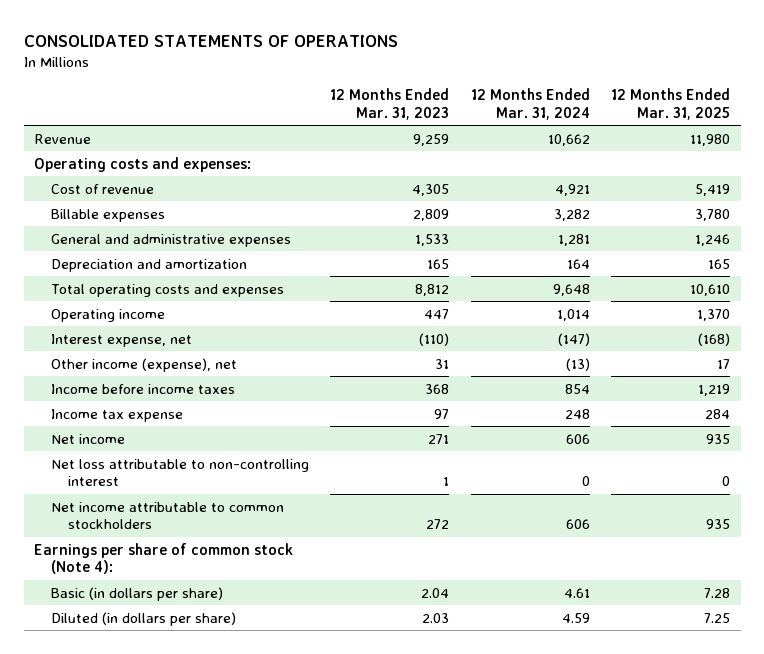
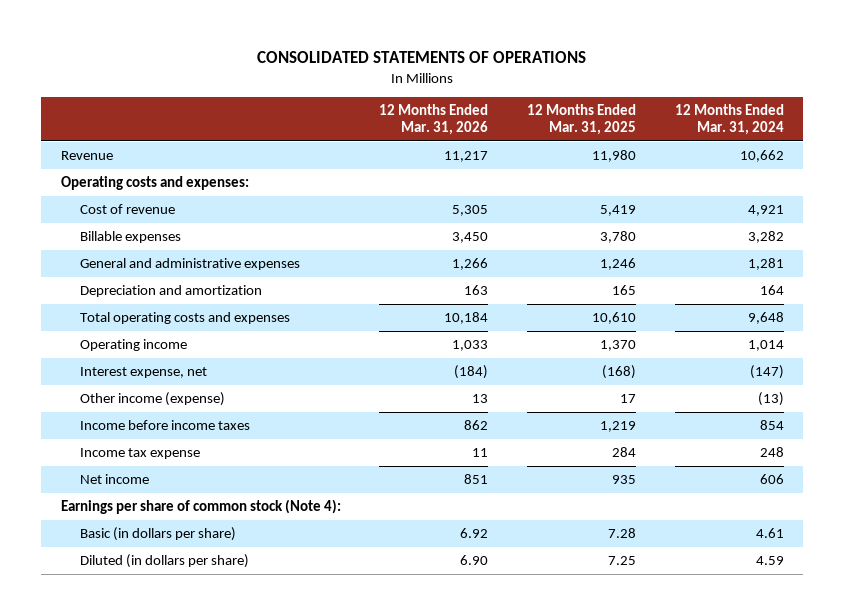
- | 12 Months Ended Mar. 31, 2023 | 12 Months Ended Mar. 31, 2024 | 12 Months Ended Mar. 31, 2025
+ | 12 Months Ended Mar. 31, 2026 | 12 Months Ended Mar. 31, 2025 | 12 Months Ended Mar. 31, 2024
- Other income (expense), net | 31 | (13) | 17
+ Other income (expense) | 13 | 17 | (13)
- Net loss attributable to non-controlling interest | 1 | 0 | 0
- Net income attributable to common stockholders | 272 | 606 | 935

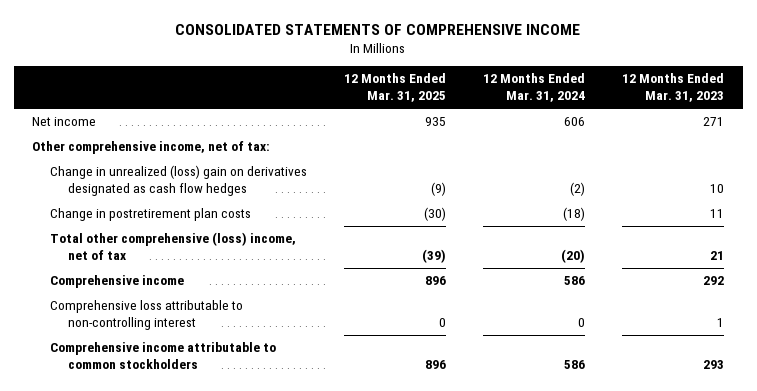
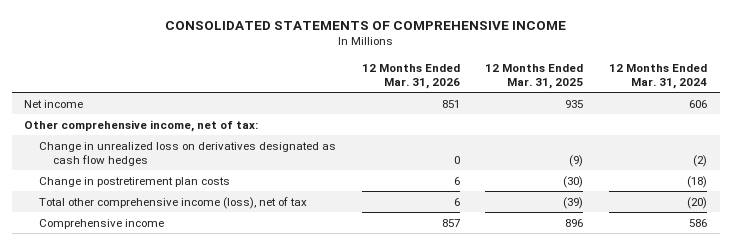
- | 12 Months Ended Mar. 31, 2025 | 12 Months Ended Mar. 31, 2024 | 12 Months Ended Mar. 31, 2023
+ | 12 Months Ended Mar. 31, 2026 | 12 Months Ended Mar. 31, 2025 | 12 Months Ended Mar. 31, 2024
- Change in unrealized (loss) gain on derivatives designated as cash flow hedges | (9) | (2) | 10
+ Change in unrealized loss on derivatives designated as cash flow hedges | 0 | (9) | (2)
- Total other comprehensive (loss) income, net of tax | (39) | (20) | 21
+ Total other comprehensive income (loss), net of tax | 6 | (39) | (20)
- Comprehensive loss attributable to non-controlling interest | 0 | 0 | 1
- Comprehensive income attributable to common stockholders | 896 | 586 | 293

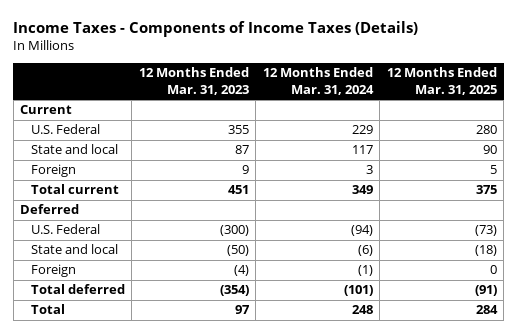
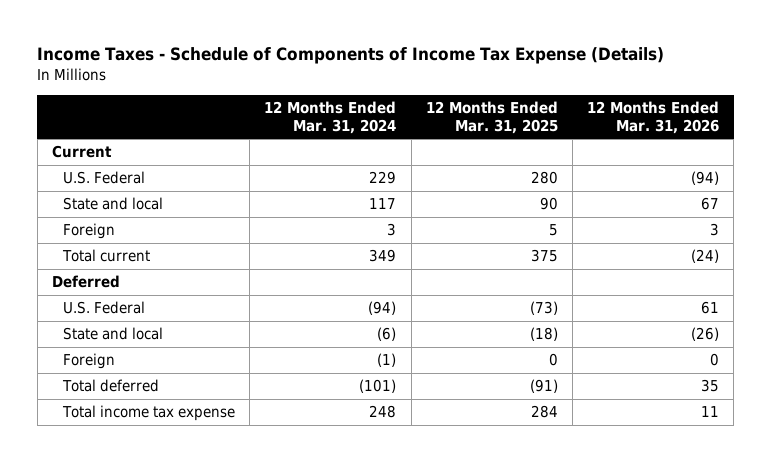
- Income Taxes - Components of Income Taxes (Details)
+ Income Taxes - Schedule of Components of Income Tax Expense (Details)
- | 12 Months Ended Mar. 31, 2023 | 12 Months Ended Mar. 31, 2024 | 12 Months Ended Mar. 31, 2025
+ | 12 Months Ended Mar. 31, 2024 | 12 Months Ended Mar. 31, 2025 | 12 Months Ended Mar. 31, 2026
- Total | 97 | 248 | 284
+ Total income tax expense | 248 | 284 | 11

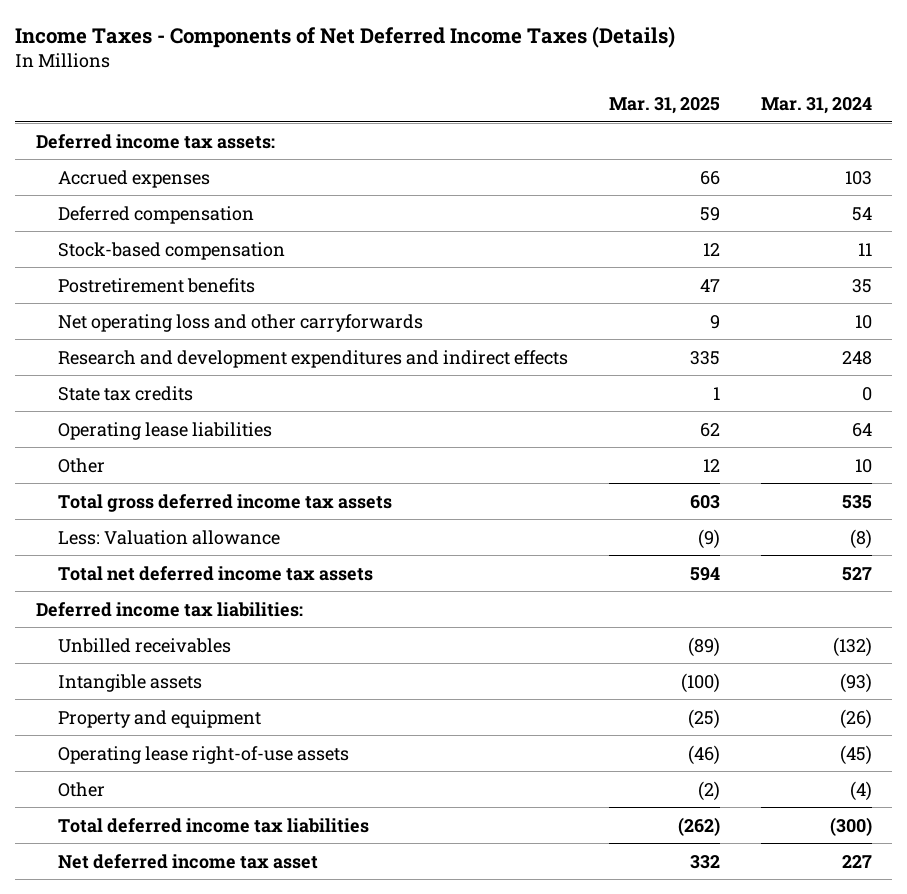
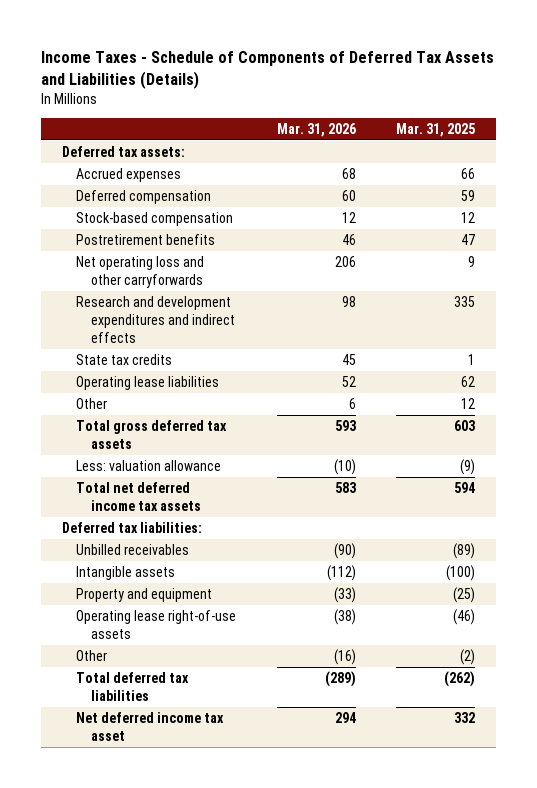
- Income Taxes - Components of Net Deferred Income Taxes (Details)
+ Income Taxes - Schedule of Components of Deferred Tax Assets and Liabilities (Details)
- | Mar. 31, 2025 | Mar. 31, 2024
+ | Mar. 31, 2026 | Mar. 31, 2025
- Deferred income tax assets:
+ Deferred tax assets:
- Total gross deferred income tax assets | 603 | 535
- Less: Valuation allowance | (9) | (8)
+ Total gross deferred tax assets | 593 | 603
+ Less: valuation allowance | (10) | (9)
- Deferred income tax liabilities:
+ Deferred tax liabilities:
- Total deferred income tax liabilities | (262) | (300)
+ Total deferred tax liabilities | (289) | (262)

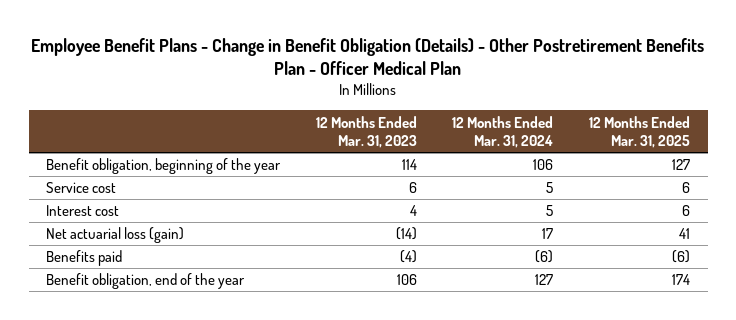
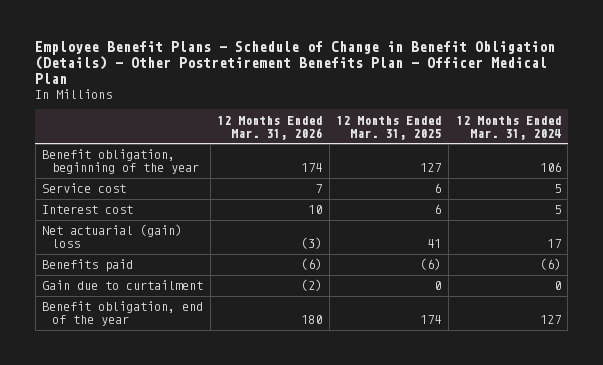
- Employee Benefit Plans - Change in Benefit Obligation (Details) - Other Postretirement Benefits Plan - Officer Medical Plan
+ Employee Benefit Plans - Schedule of Change in Benefit Obligation (Details) - Other Postretirement Benefits Plan - Officer Medical Plan
- | 12 Months Ended Mar. 31, 2023 | 12 Months Ended Mar. 31, 2024 | 12 Months Ended Mar. 31, 2025
+ | 12 Months Ended Mar. 31, 2026 | 12 Months Ended Mar. 31, 2025 | 12 Months Ended Mar. 31, 2024
- Net actuarial loss (gain) | (14) | 17 | 41
+ Net actuarial (gain) loss | (3) | 41 | 17
+ Gain due to curtailment | (2) | 0 | 0

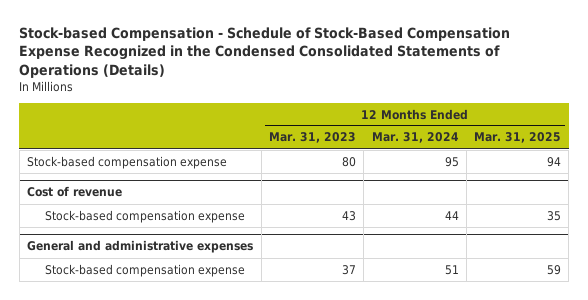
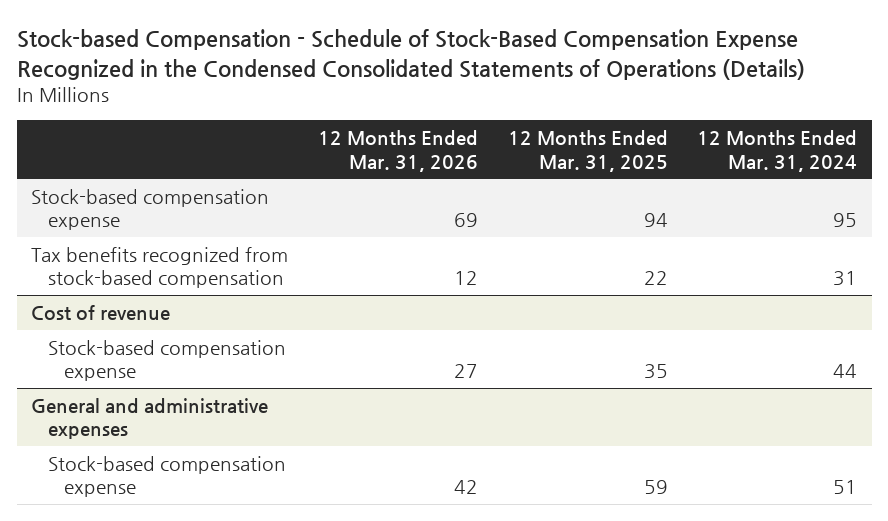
- | 12 Months Ended Mar. 31, 2023 | 12 Months Ended Mar. 31, 2024 | 12 Months Ended Mar. 31, 2025
+ | 12 Months Ended Mar. 31, 2026 | 12 Months Ended Mar. 31, 2025 | 12 Months Ended Mar. 31, 2024
+ Tax benefits recognized from stock-based compensation | 12 | 22 | 31

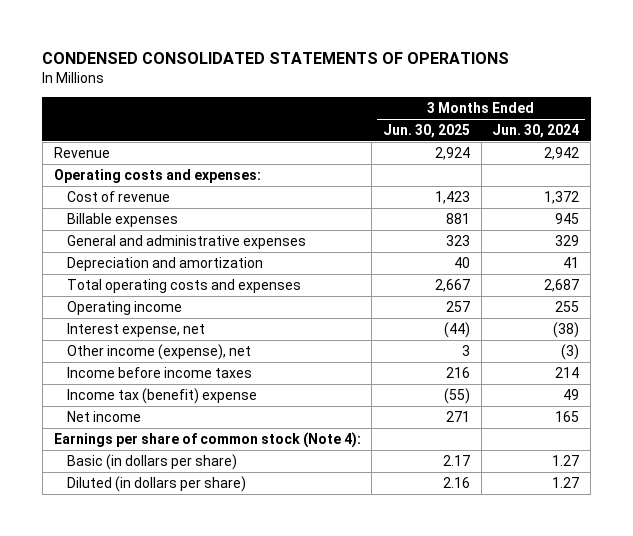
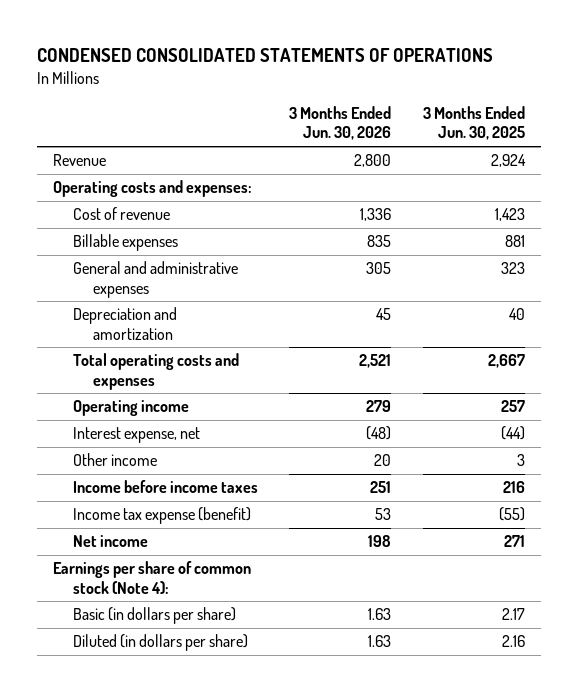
- | 3 Months Ended Jun. 30, 2025 | 3 Months Ended Jun. 30, 2024
+ | 3 Months Ended Jun. 30, 2026 | 3 Months Ended Jun. 30, 2025
- Other income (expense), net | 3 | (3)
+ Other income | 20 | 3
- Income tax (benefit) expense | (55) | 49
+ Income tax expense (benefit) | 53 | (55)

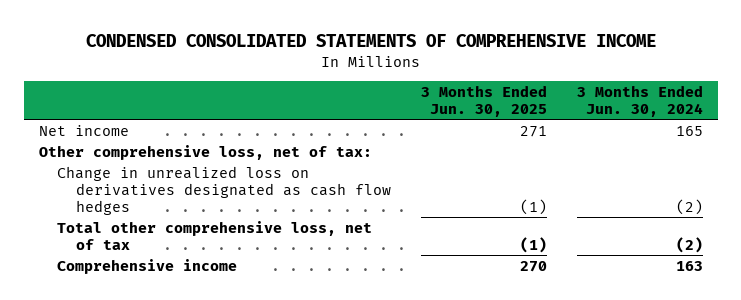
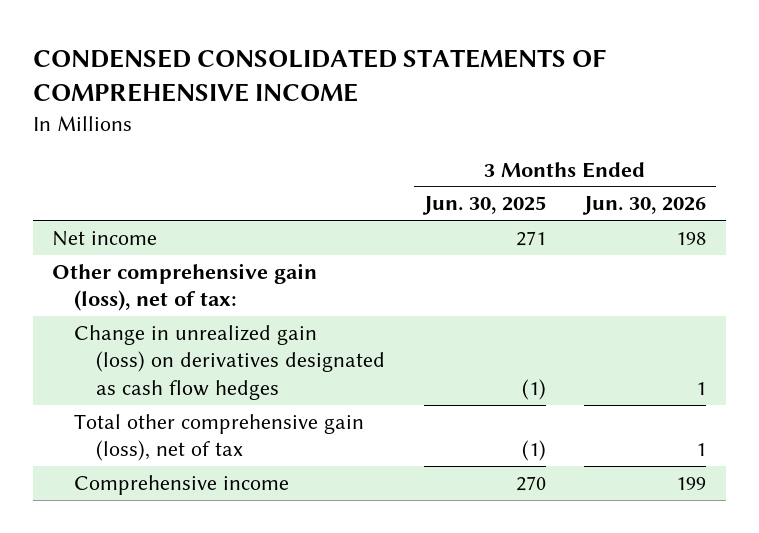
- | 3 Months Ended Jun. 30, 2025 | 3 Months Ended Jun. 30, 2024
+ | 3 Months Ended Jun. 30, 2025 | 3 Months Ended Jun. 30, 2026
- Other comprehensive loss, net of tax:
- Change in unrealized loss on derivatives designated as cash flow hedges | (1) | (2)
- Total other comprehensive loss, net of tax | (1) | (2)
+ Other comprehensive gain (loss), net of tax:
+ Change in unrealized gain (loss) on derivatives designated as cash flow hedges | (1) | 1
+ Total other comprehensive gain (loss), net of tax | (1) | 1

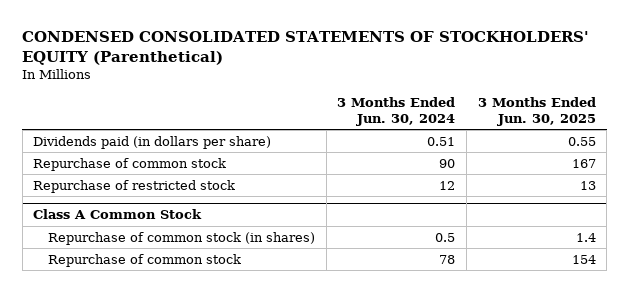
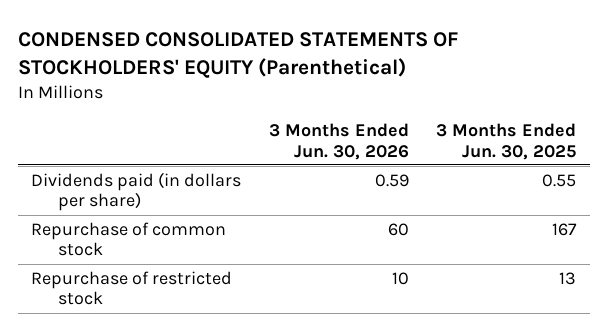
- | 3 Months Ended Jun. 30, 2024 | 3 Months Ended Jun. 30, 2025
+ | 3 Months Ended Jun. 30, 2026 | 3 Months Ended Jun. 30, 2025
- Class A Common Stock
- Repurchase of common stock (in shares) | 0.5 | 1.4
- Repurchase of common stock | 78 | 154

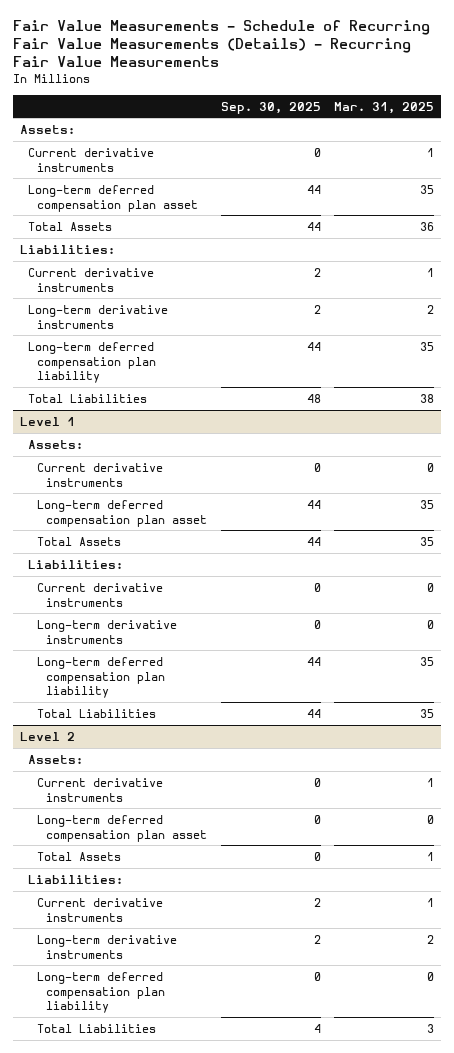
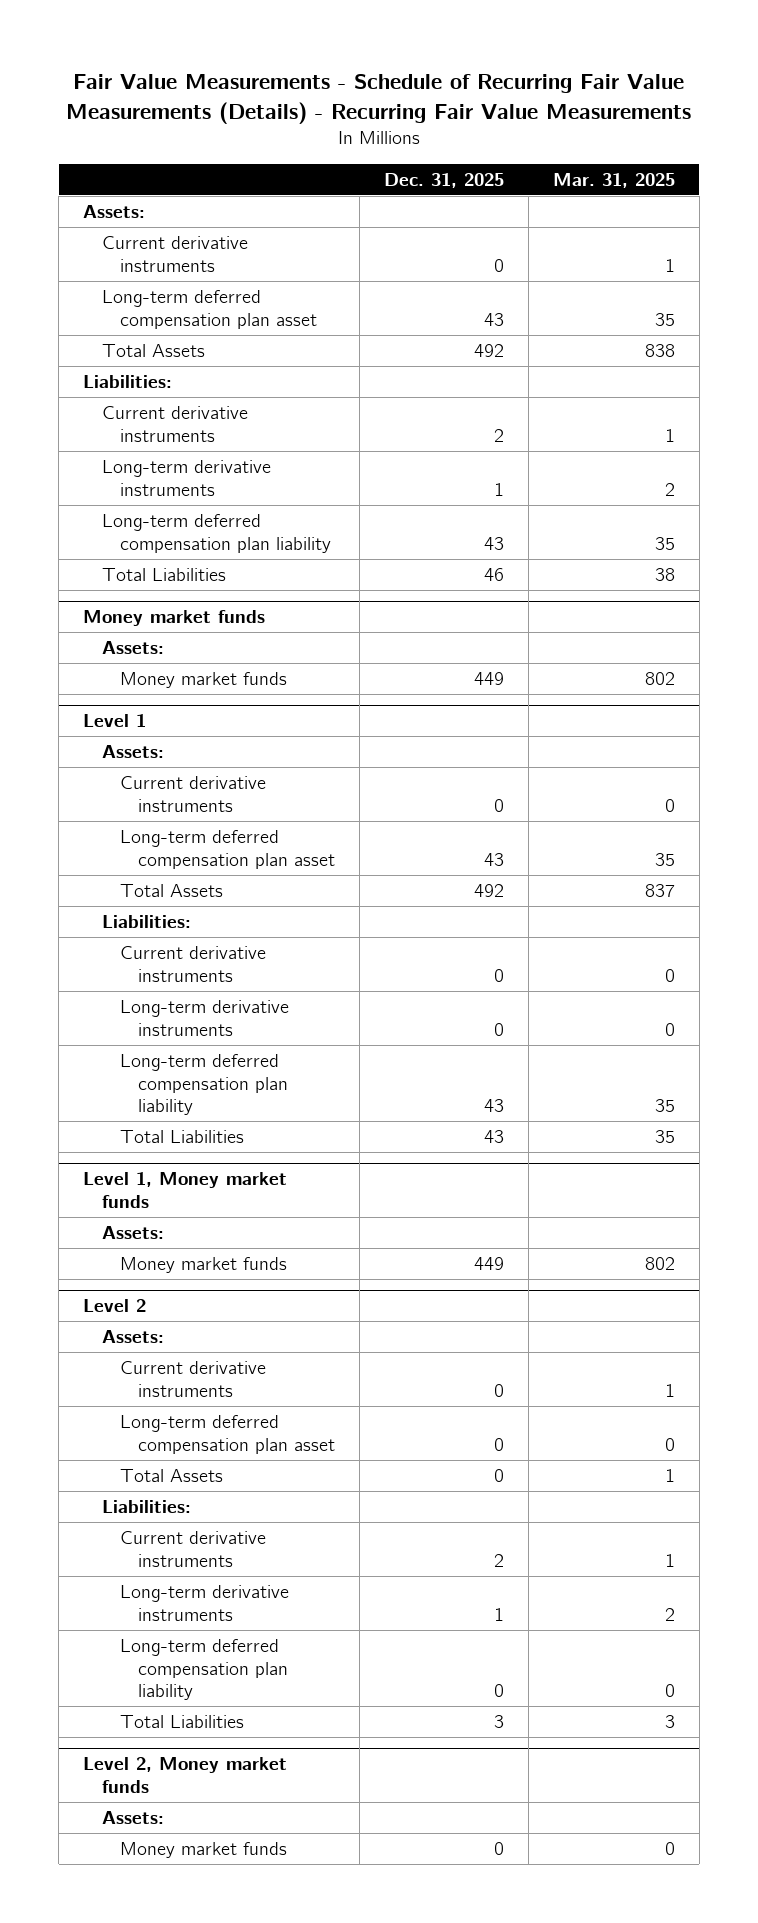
- | Sep. 30, 2025 | Mar. 31, 2025
+ | Dec. 31, 2025 | Mar. 31, 2025
- Total Assets | 44 | 36
+ Total Assets | 492 | 838
+ Money market funds
+ Assets:
+ Money market funds | 449 | 802
@ Level 1
- Total Assets | 44 | 35
+ Total Assets | 492 | 837
+ Level 1, Money market funds
+ Assets:
+ Money market funds | 449 | 802
+ Level 2, Money market funds
+ Assets:
+ Money market funds | 0 | 0

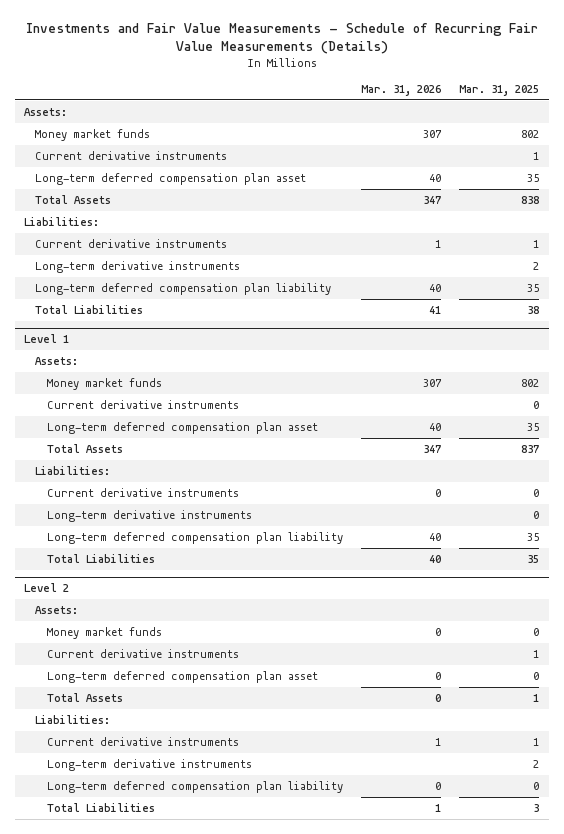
- Fair Value Measurements - Schedule of Recurring Fair Value Measurements (Details) - Recurring Fair Value Measurements
+ Investments and Fair Value Measurements - Schedule of Recurring Fair Value Measurements (Details)
- | Dec. 31, 2025 | Mar. 31, 2025
+ | Mar. 31, 2026 | Mar. 31, 2025
+ Money market funds | 307 | 802
- Money market funds
- Assets:
- Money market funds | 449 | 802
@ Level 1
+ Money market funds | 307 | 802
- Level 1, Money market funds
- Assets:
- Money market funds | 449 | 802
@ Level 2
+ Money market funds | 0 | 0
- Level 2, Money market funds
- Assets:
- Money market funds | 0 | 0

